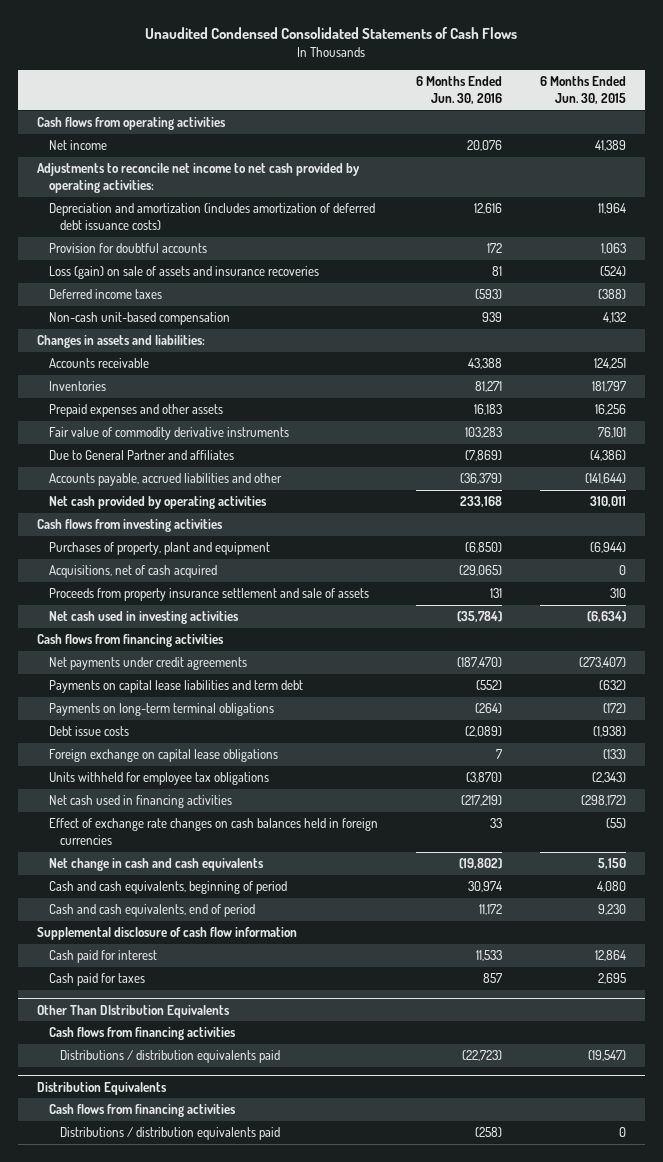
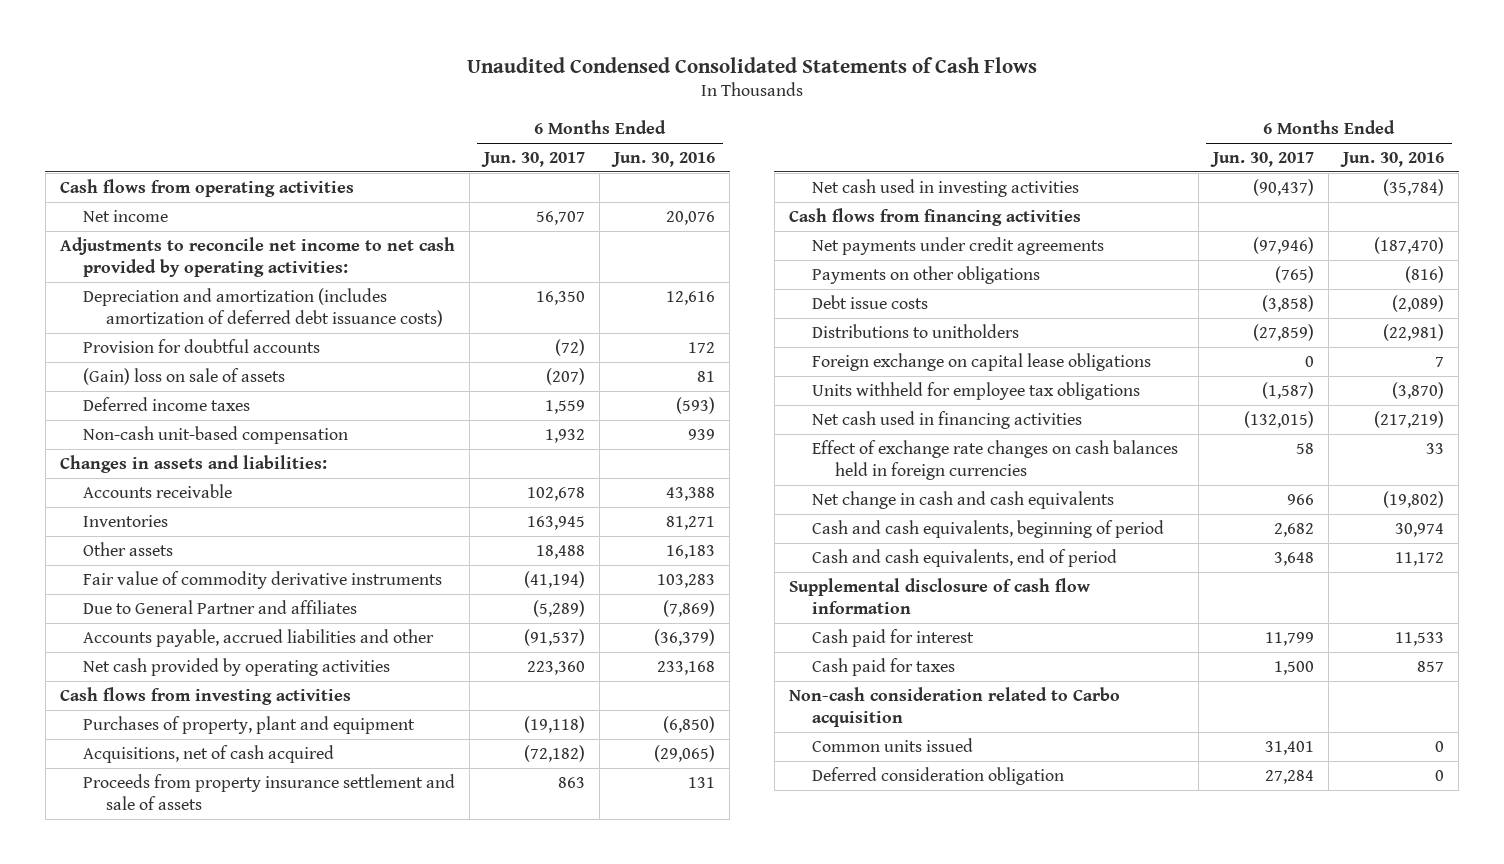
- | 6 Months Ended Jun. 30, 2016 | 6 Months Ended Jun. 30, 2015
+ | 6 Months Ended Jun. 30, 2017 | 6 Months Ended Jun. 30, 2016
- Loss (gain) on sale of assets and insurance recoveries | 81 | (524)
+ (Gain) loss on sale of assets | (207) | 81
- Prepaid expenses and other assets | 16,183 | 16,256
+ Other assets | 18,488 | 16,183
- Payments on capital lease liabilities and term debt | (552) | (632)
- Payments on long-term terminal obligations | (264) | (172)
+ Payments on other obligations | (765) | (816)
+ Distributions to unitholders | (27,859) | (22,981)
- Other Than DIstribution Equivalents
- Cash flows from financing activities
- Distributions / distribution equivalents paid | (22,723) | (19,547)
- Distribution Equivalents
- Cash flows from financing activities
- Distributions / distribution equivalents paid | (258) | 0
+ Non-cash consideration related to Carbo acquisition
+ Common units issued | 31,401 | 0
+ Deferred consideration obligation | 27,284 | 0

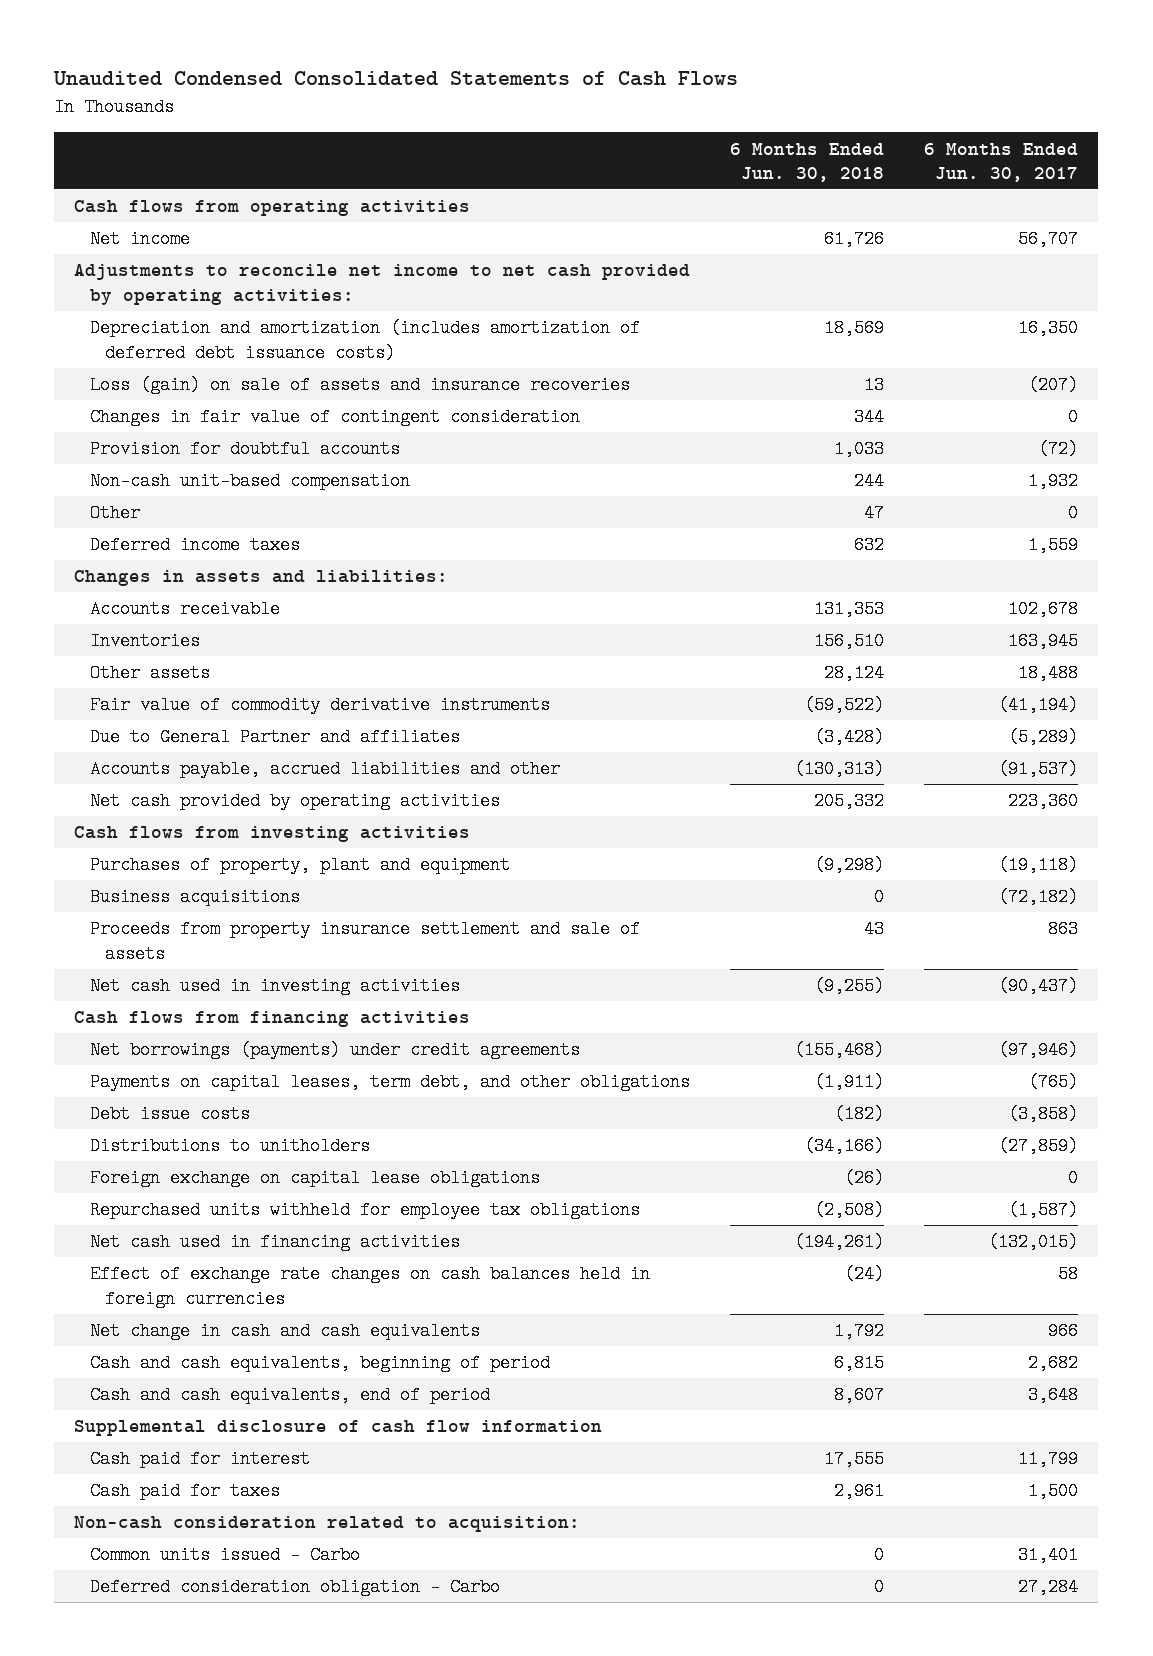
- | 6 Months Ended Jun. 30, 2017 | 6 Months Ended Jun. 30, 2016
+ | 6 Months Ended Jun. 30, 2018 | 6 Months Ended Jun. 30, 2017
+ Loss (gain) on sale of assets and insurance recoveries | 13 | (207)
+ Changes in fair value of contingent consideration | 344 | 0
- (Gain) loss on sale of assets | (207) | 81
+ Other | 47 | 0
moved down: Deferred income taxes | 632 | 1,559
- Acquisitions, net of cash acquired | (72,182) | (29,065)
+ Business acquisitions | 0 | (72,182)
- Net payments under credit agreements | (97,946) | (187,470)
- Payments on other obligations | (765) | (816)
+ Net borrowings (payments) under credit agreements | (155,468) | (97,946)
+ Payments on capital leases, term debt, and other obligations | (1,911) | (765)
- Units withheld for employee tax obligations | (1,587) | (3,870)
+ Repurchased units withheld for employee tax obligations | (2,508) | (1,587)
- Non-cash consideration related to Carbo acquisition
- Common units issued | 31,401 | 0
- Deferred consideration obligation | 27,284 | 0
+ Non-cash consideration related to acquisition:
+ Common units issued - Carbo | 0 | 31,401
+ Deferred consideration obligation - Carbo | 0 | 27,284

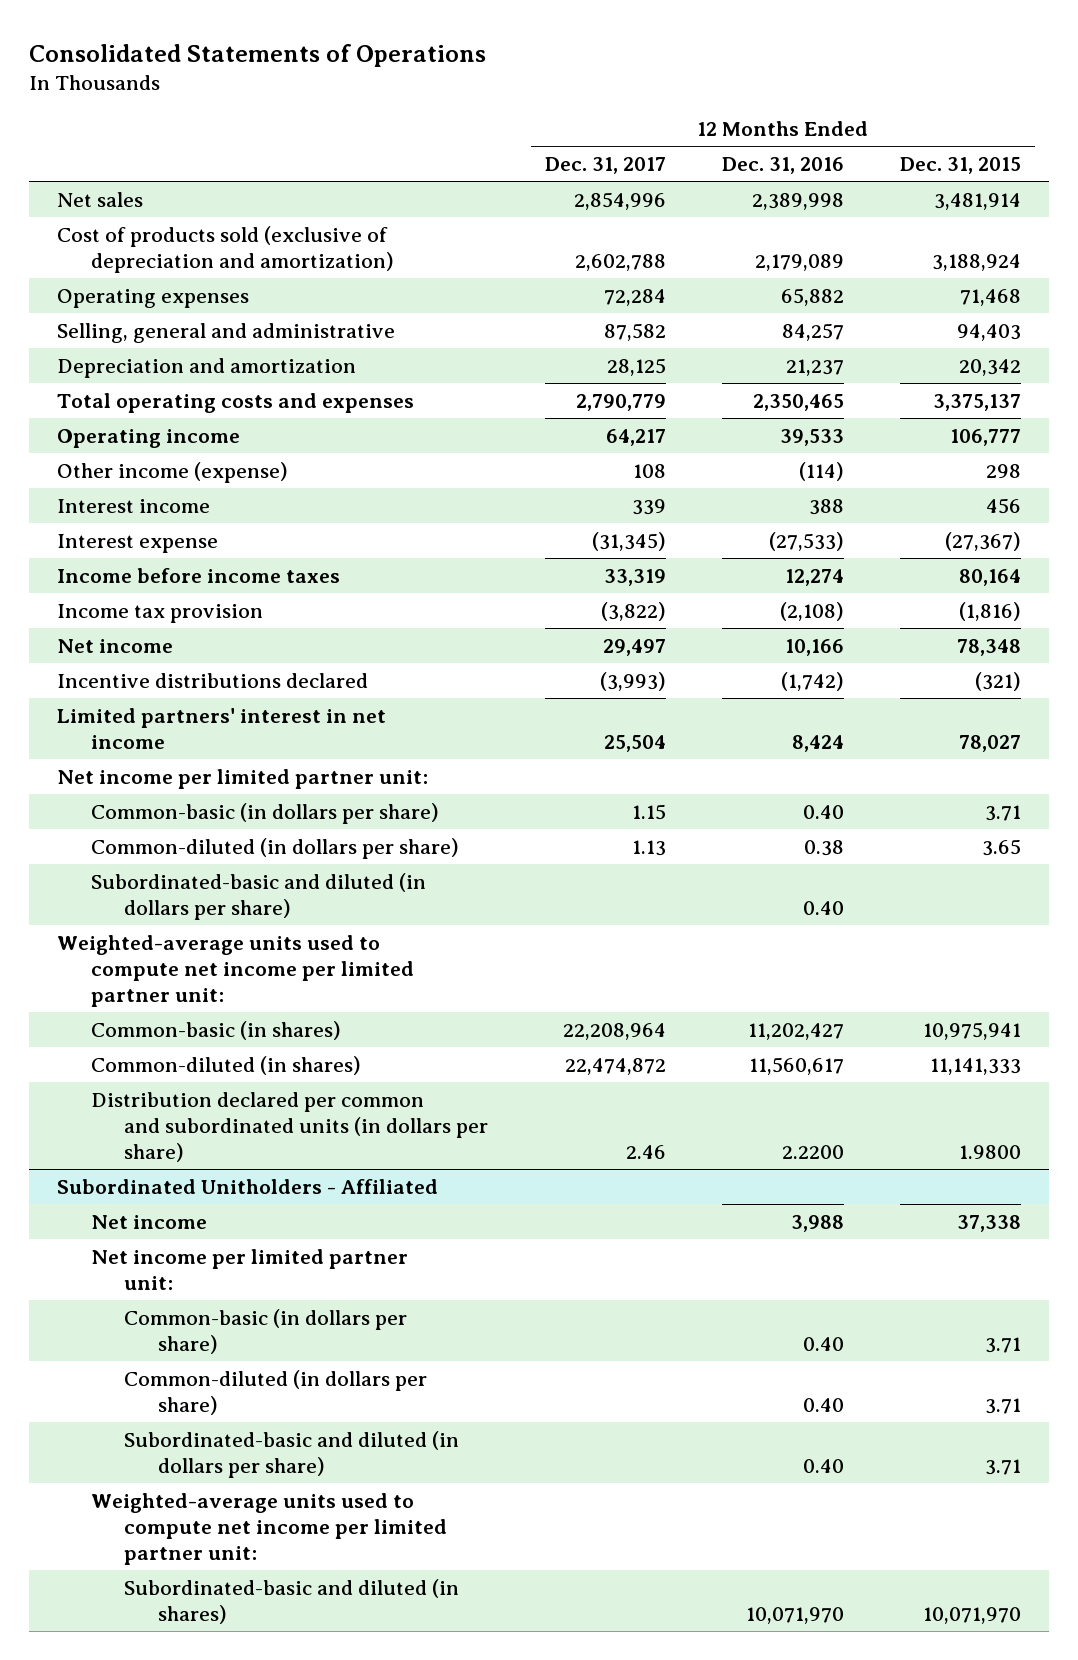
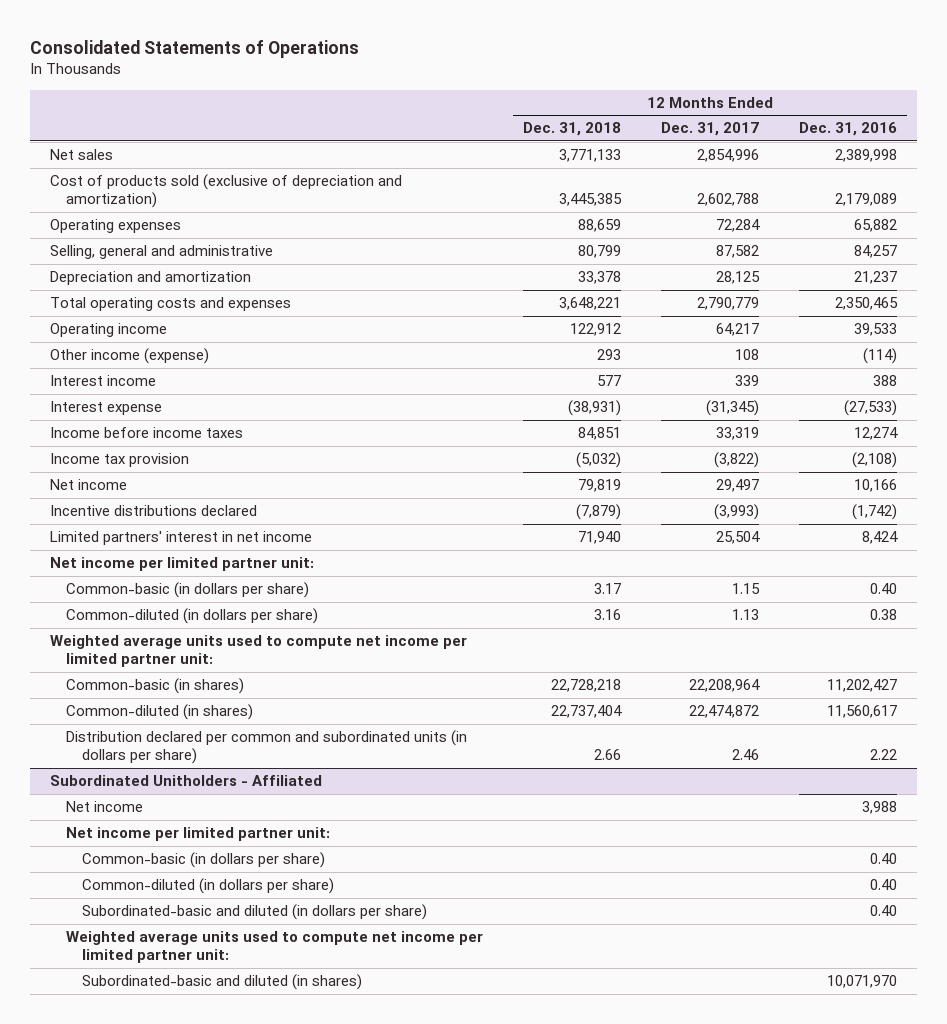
- | 12 Months Ended Dec. 31, 2017 | 12 Months Ended Dec. 31, 2016 | 12 Months Ended Dec. 31, 2015
+ | 12 Months Ended Dec. 31, 2018 | 12 Months Ended Dec. 31, 2017 | 12 Months Ended Dec. 31, 2016
- Subordinated-basic and diluted (in dollars per share) | | 0.40 |
- Weighted-average units used to compute net income per limited partner unit:
+ Weighted average units used to compute net income per limited partner unit:
- Distribution declared per common and subordinated units (in dollars per share) | 2.46 | 2.2200 | 1.9800
+ Distribution declared per common and subordinated units (in dollars per share) | 2.66 | 2.46 | 2.22
@ Subordinated Unitholders - Affiliated
- Weighted-average units used to compute net income per limited partner unit:
+ Weighted average units used to compute net income per limited partner unit:

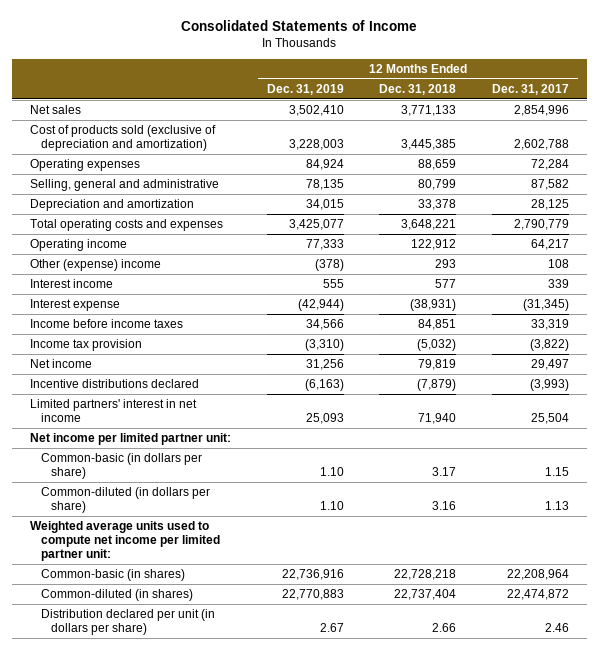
- Consolidated Statements of Operations
+ Consolidated Statements of Income
- | 12 Months Ended Dec. 31, 2018 | 12 Months Ended Dec. 31, 2017 | 12 Months Ended Dec. 31, 2016
+ | 12 Months Ended Dec. 31, 2019 | 12 Months Ended Dec. 31, 2018 | 12 Months Ended Dec. 31, 2017
- Other income (expense) | 293 | 108 | (114)
+ Other (expense) income | (378) | 293 | 108
- Distribution declared per common and subordinated units (in dollars per share) | 2.66 | 2.46 | 2.22
- Subordinated Unitholders - Affiliated
- Net income | | | 3,988
- Net income per limited partner unit:
- Common-basic (in dollars per share) | | | 0.40
- Common-diluted (in dollars per share) | | | 0.40
- Subordinated-basic and diluted (in dollars per share) | | | 0.40
- Weighted average units used to compute net income per limited partner unit:
- Subordinated-basic and diluted (in shares) | | | 10,071,970
+ Distribution declared per unit (in dollars per share) | 2.67 | 2.66 | 2.46

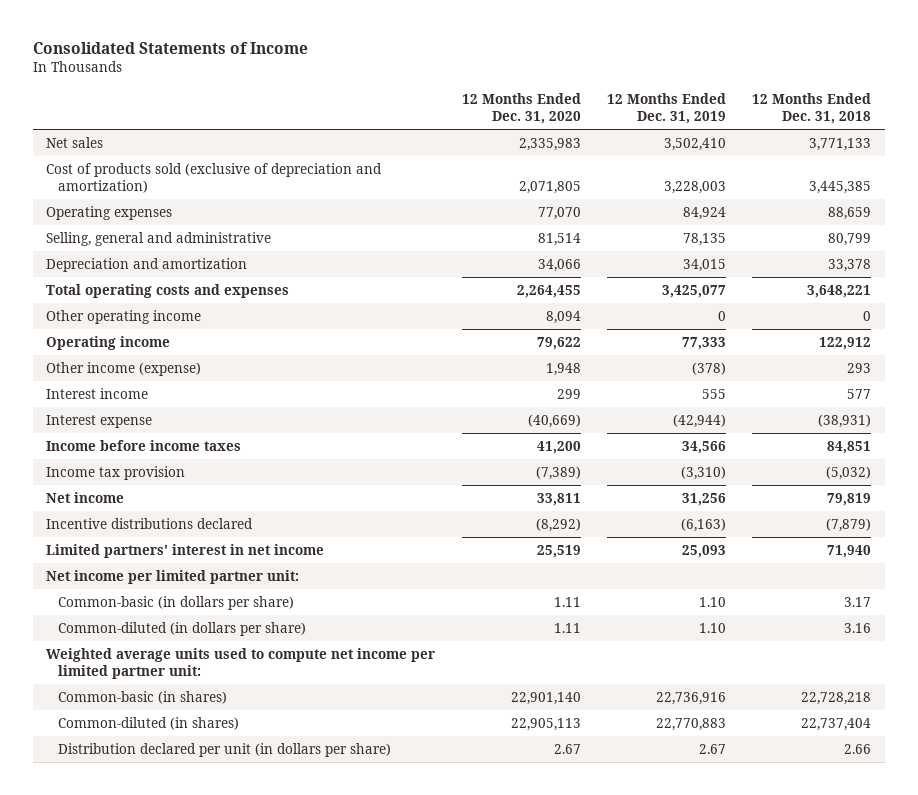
- | 12 Months Ended Dec. 31, 2019 | 12 Months Ended Dec. 31, 2018 | 12 Months Ended Dec. 31, 2017
+ | 12 Months Ended Dec. 31, 2020 | 12 Months Ended Dec. 31, 2019 | 12 Months Ended Dec. 31, 2018
+ Other operating income | 8,094 | 0 | 0
- Other (expense) income | (378) | 293 | 108
+ Other income (expense) | 1,948 | (378) | 293

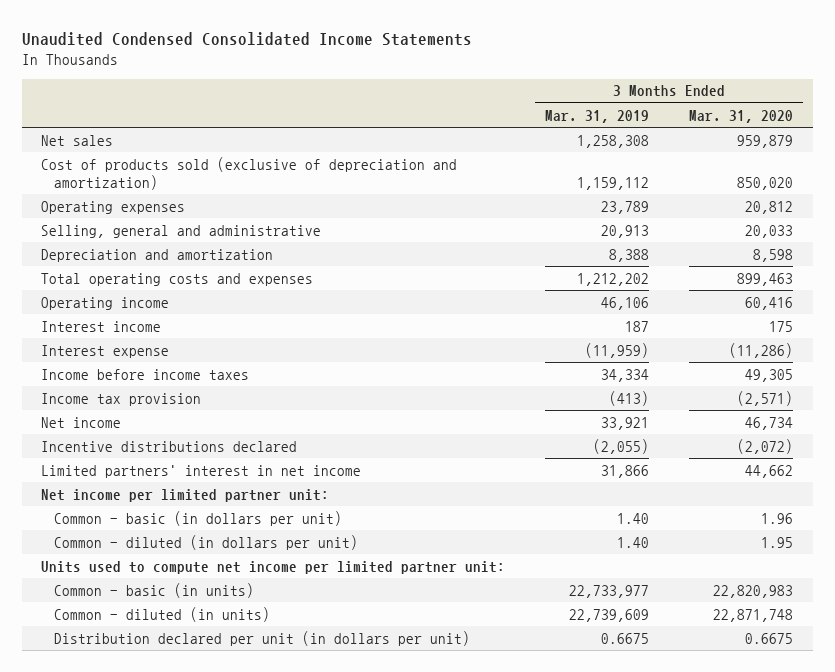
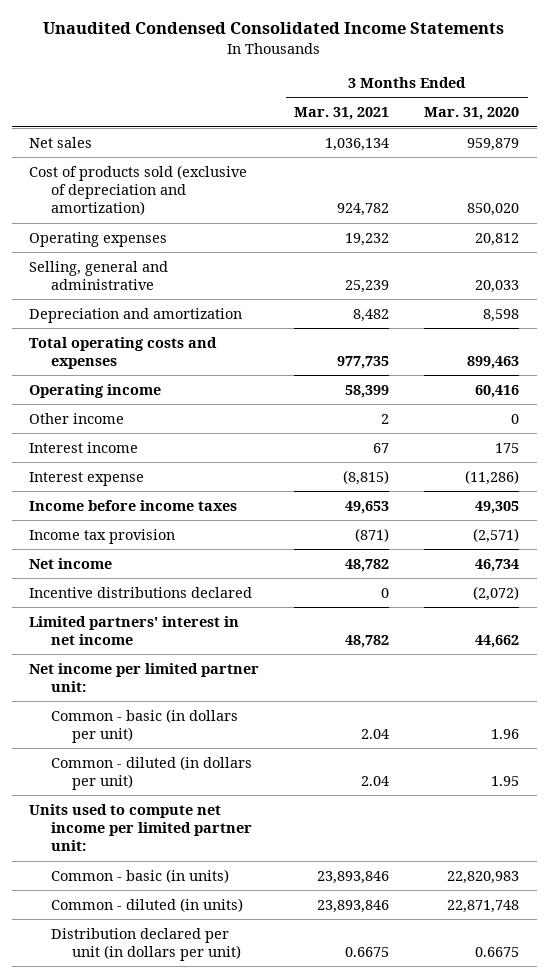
- | 3 Months Ended Mar. 31, 2019 | 3 Months Ended Mar. 31, 2020
+ | 3 Months Ended Mar. 31, 2021 | 3 Months Ended Mar. 31, 2020
+ Other income | 2 | 0

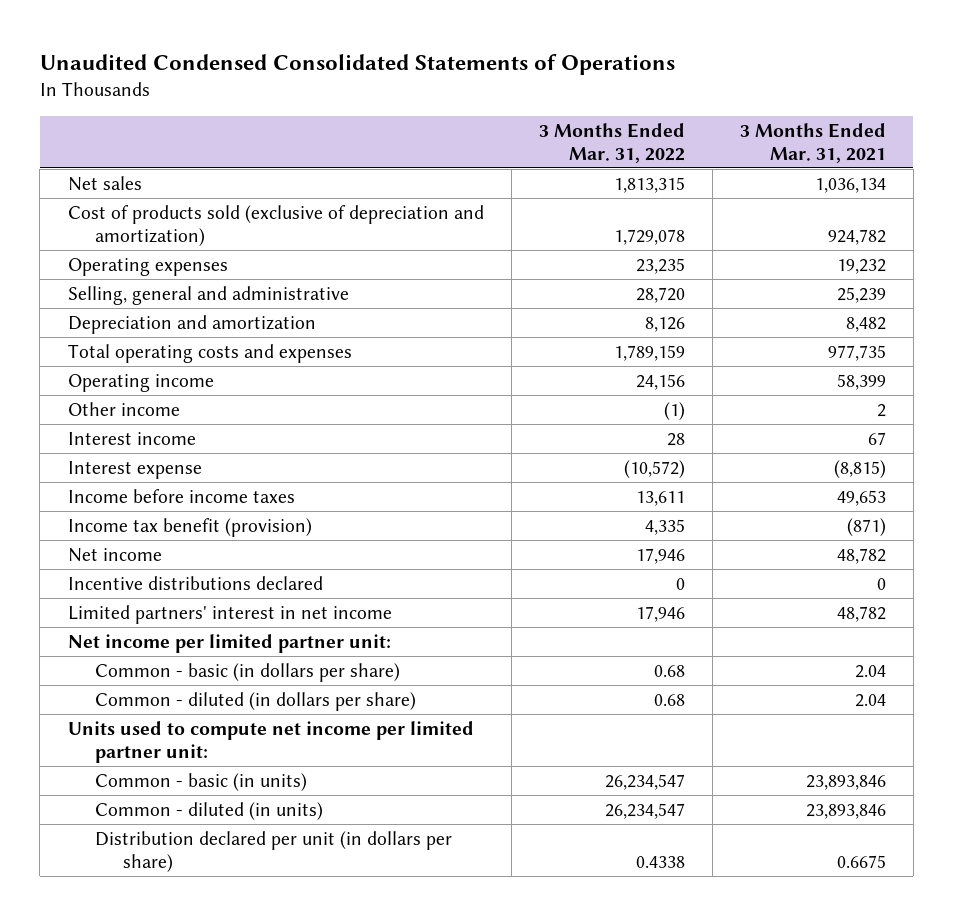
- Unaudited Condensed Consolidated Income Statements
+ Unaudited Condensed Consolidated Statements of Operations
- | 3 Months Ended Mar. 31, 2021 | 3 Months Ended Mar. 31, 2020
+ | 3 Months Ended Mar. 31, 2022 | 3 Months Ended Mar. 31, 2021
- Income tax provision | (871) | (2,571)
+ Income tax benefit (provision) | 4,335 | (871)
- Common - basic (in dollars per unit) | 2.04 | 1.96
- Common - diluted (in dollars per unit) | 2.04 | 1.95
+ Common - basic (in dollars per share) | 0.68 | 2.04
+ Common - diluted (in dollars per share) | 0.68 | 2.04
- Distribution declared per unit (in dollars per unit) | 0.6675 | 0.6675
+ Distribution declared per unit (in dollars per share) | 0.4338 | 0.6675

